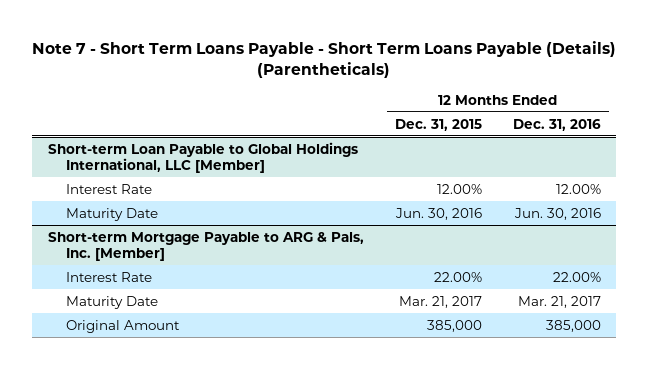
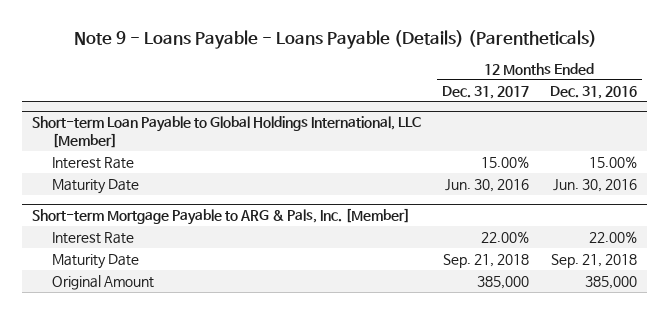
- Note 7 - Short Term Loans Payable - Short Term Loans Payable (Details) (Parentheticals)
+ Note 9 - Loans Payable - Loans Payable (Details) (Parentheticals)
- | 12 Months Ended Dec. 31, 2015 | 12 Months Ended Dec. 31, 2016
+ | 12 Months Ended Dec. 31, 2017 | 12 Months Ended Dec. 31, 2016
@ Short-term Loan Payable to Global Holdings International, LLC [Member]
- Interest Rate | 12.00% | 12.00%
+ Interest Rate | 15.00% | 15.00%
@ Short-term Mortgage Payable to ARG & Pals, Inc. [Member]
- Maturity Date | Mar. 21, 2017 | Mar. 21, 2017
+ Maturity Date | Sep. 21, 2018 | Sep. 21, 2018

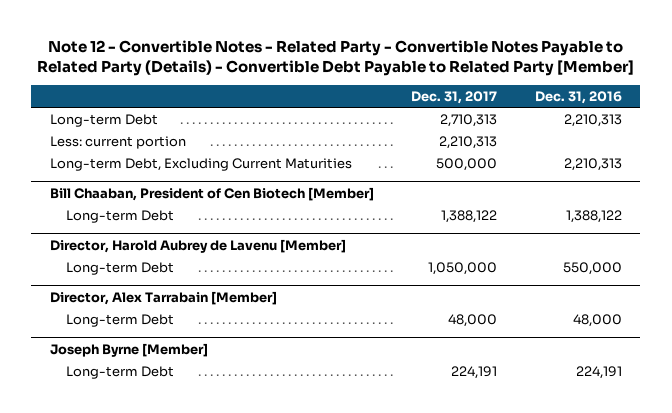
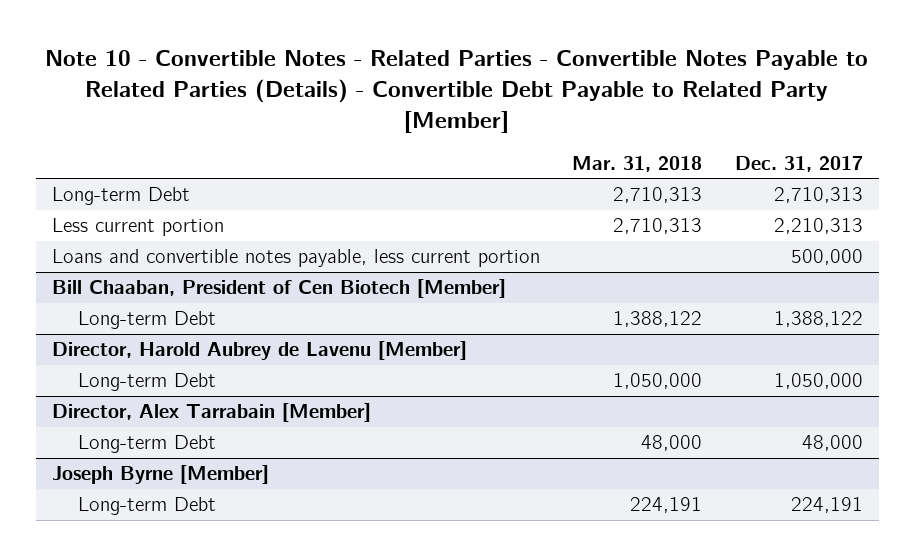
- Note 12 - Convertible Notes - Related Party - Convertible Notes Payable to Related Party (Details) - Convertible Debt Payable to Related Party [Member]
+ Note 10 - Convertible Notes - Related Parties - Convertible Notes Payable to Related Parties (Details) - Convertible Debt Payable to Related Party [Member]
- | Dec. 31, 2017 | Dec. 31, 2016
+ | Mar. 31, 2018 | Dec. 31, 2017
- Less: current portion | 2,210,313 |
- Long-term Debt, Excluding Current Maturities | 500,000 | 2,210,313
+ Less current portion | 2,710,313 | 2,210,313
+ Loans and convertible notes payable, less current portion | | 500,000

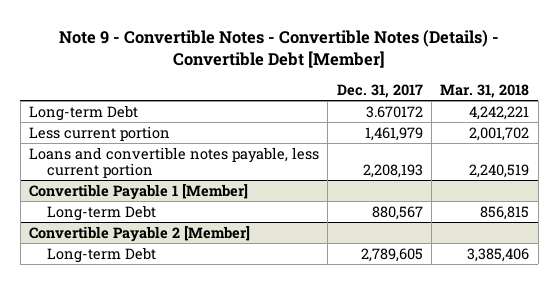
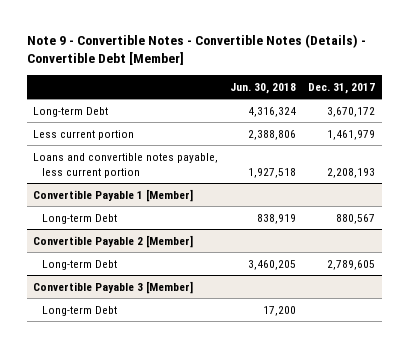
- | Dec. 31, 2017 | Mar. 31, 2018
+ | Jun. 30, 2018 | Dec. 31, 2017
- Long-term Debt | 3.670172 | 4,242,221
+ Long-term Debt | 4,316,324 | 3,670,172
+ Convertible Payable 3 [Member]
+ Long-term Debt | 17,200 |

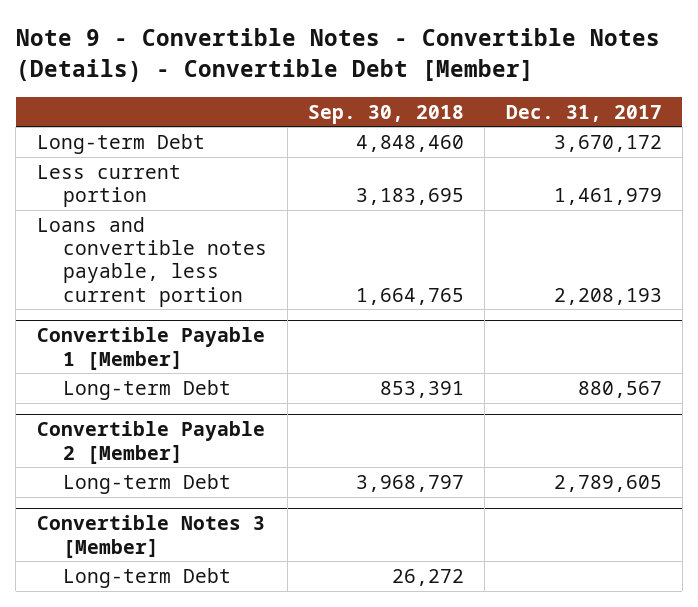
- | Jun. 30, 2018 | Dec. 31, 2017
+ | Sep. 30, 2018 | Dec. 31, 2017
- Convertible Payable 3 [Member]
+ Convertible Notes 3 [Member]

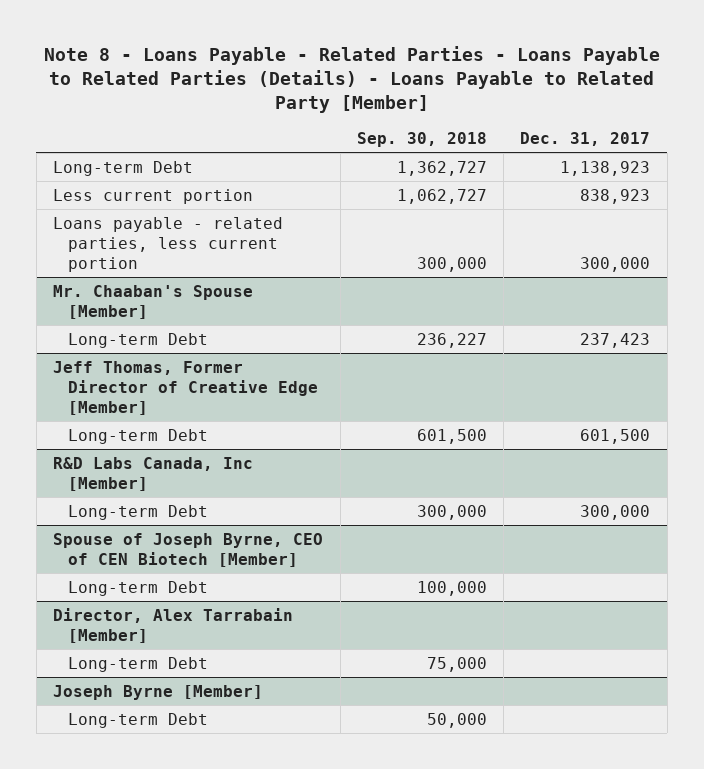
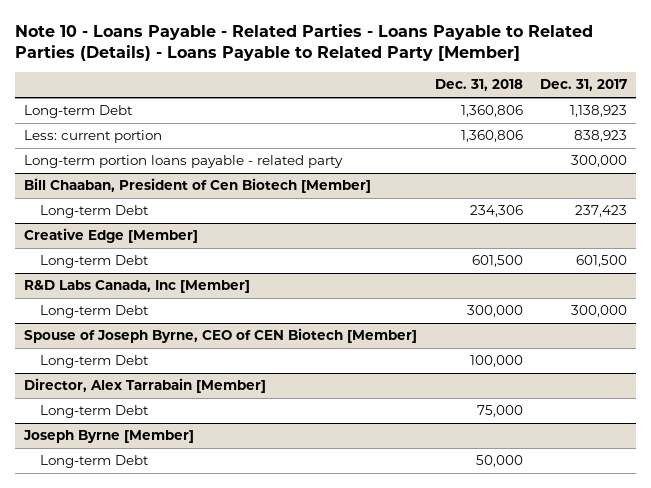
- Note 8 - Loans Payable - Related Parties - Loans Payable to Related Parties (Details) - Loans Payable to Related Party [Member]
+ Note 10 - Loans Payable - Related Parties - Loans Payable to Related Parties (Details) - Loans Payable to Related Party [Member]
- | Sep. 30, 2018 | Dec. 31, 2017
+ | Dec. 31, 2018 | Dec. 31, 2017
- Less current portion | 1,062,727 | 838,923
- Loans payable - related parties, less current portion | 300,000 | 300,000
- Mr. Chaaban's Spouse [Member]
+ Less: current portion | 1,360,806 | 838,923
+ Long-term portion loans payable - related party | | 300,000
+ Bill Chaaban, President of Cen Biotech [Member]
- Jeff Thomas, Former Director of Creative Edge [Member]
+ Creative Edge [Member]

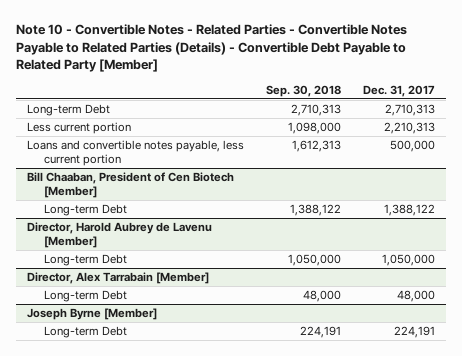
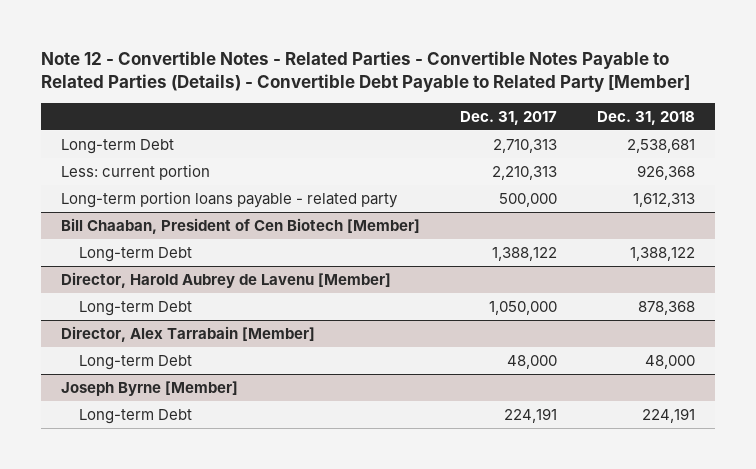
- Note 10 - Convertible Notes - Related Parties - Convertible Notes Payable to Related Parties (Details) - Convertible Debt Payable to Related Party [Member]
+ Note 12 - Convertible Notes - Related Parties - Convertible Notes Payable to Related Parties (Details) - Convertible Debt Payable to Related Party [Member]
- | Sep. 30, 2018 | Dec. 31, 2017
+ | Dec. 31, 2017 | Dec. 31, 2018
- Less current portion | 1,098,000 | 2,210,313
- Loans and convertible notes payable, less current portion | 1,612,313 | 500,000
+ Less: current portion | 2,210,313 | 926,368
+ Long-term portion loans payable - related party | 500,000 | 1,612,313

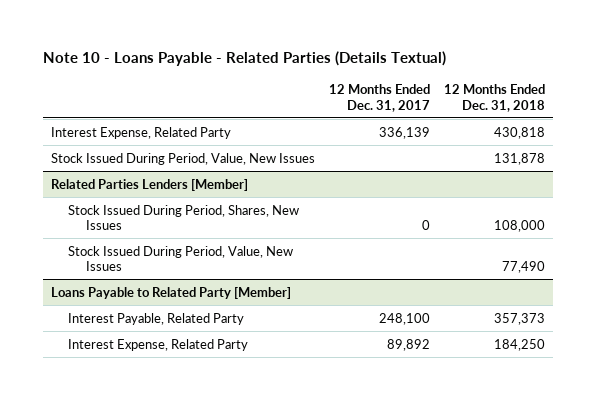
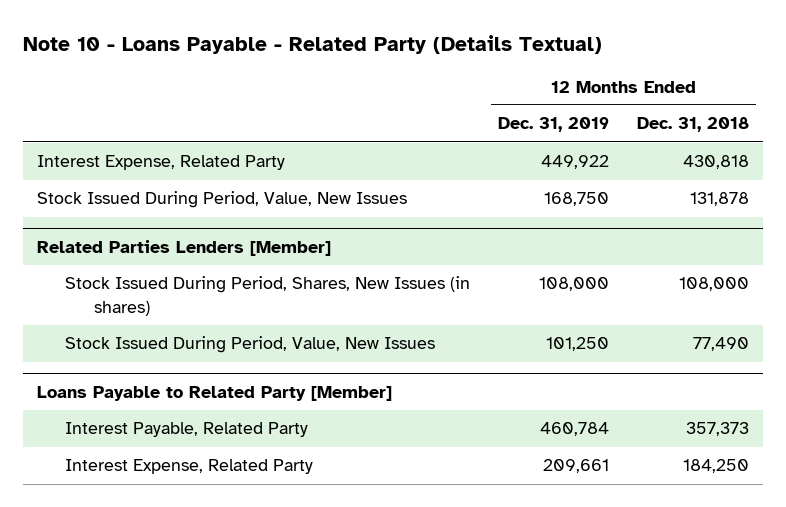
- Note 10 - Loans Payable - Related Parties (Details Textual)
+ Note 10 - Loans Payable - Related Party (Details Textual)
- | 12 Months Ended Dec. 31, 2017 | 12 Months Ended Dec. 31, 2018
+ | 12 Months Ended Dec. 31, 2019 | 12 Months Ended Dec. 31, 2018
@ Related Parties Lenders [Member]
- Stock Issued During Period, Shares, New Issues | 0 | 108,000
+ Stock Issued During Period, Shares, New Issues (in shares) | 108,000 | 108,000

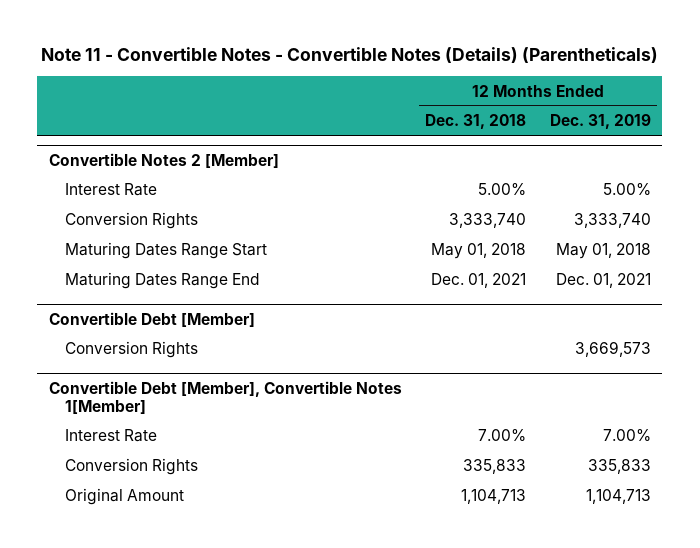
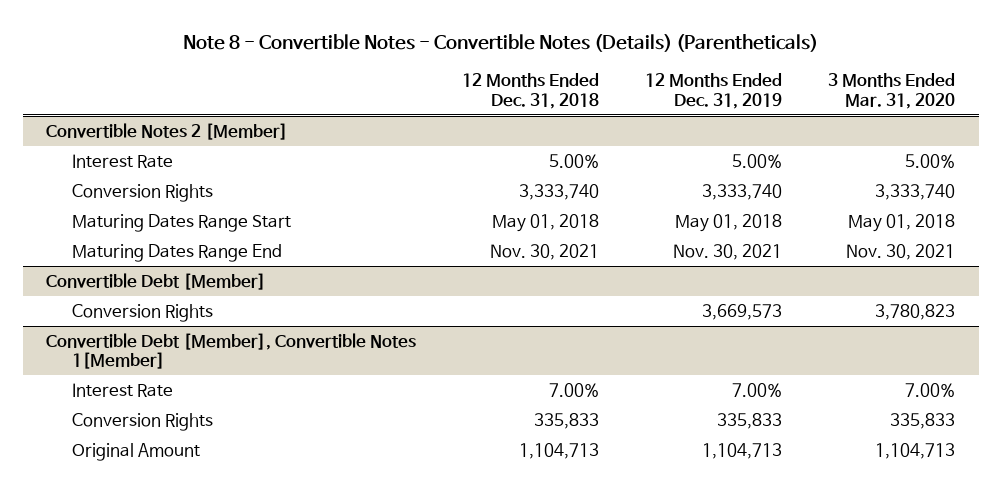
- Note 11 - Convertible Notes - Convertible Notes (Details) (Parentheticals)
+ Note 8 - Convertible Notes - Convertible Notes (Details) (Parentheticals)
- | 12 Months Ended Dec. 31, 2018 | 12 Months Ended Dec. 31, 2019
+ | 12 Months Ended Dec. 31, 2018 | 12 Months Ended Dec. 31, 2019 | 3 Months Ended Mar. 31, 2020
@ Convertible Notes 2 [Member]
- Maturing Dates Range End | Dec. 01, 2021 | Dec. 01, 2021
+ Maturing Dates Range End | Nov. 30, 2021 | Nov. 30, 2021 | Nov. 30, 2021

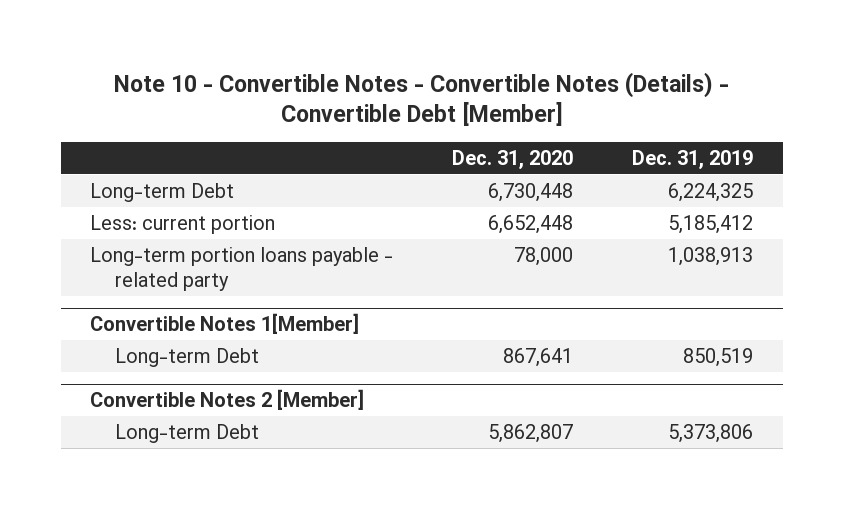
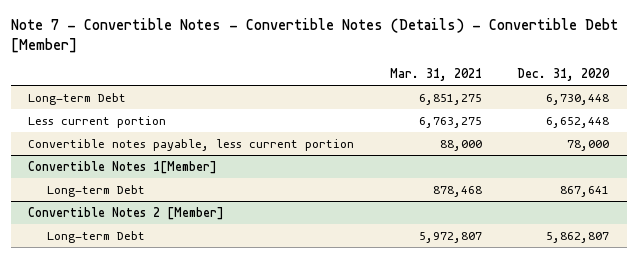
- Note 10 - Convertible Notes - Convertible Notes (Details) - Convertible Debt [Member]
+ Note 7 - Convertible Notes - Convertible Notes (Details) - Convertible Debt [Member]
- | Dec. 31, 2020 | Dec. 31, 2019
+ | Mar. 31, 2021 | Dec. 31, 2020
- Less: current portion | 6,652,448 | 5,185,412
- Long-term portion loans payable - related party | 78,000 | 1,038,913
+ Less current portion | 6,763,275 | 6,652,448
+ Convertible notes payable, less current portion | 88,000 | 78,000

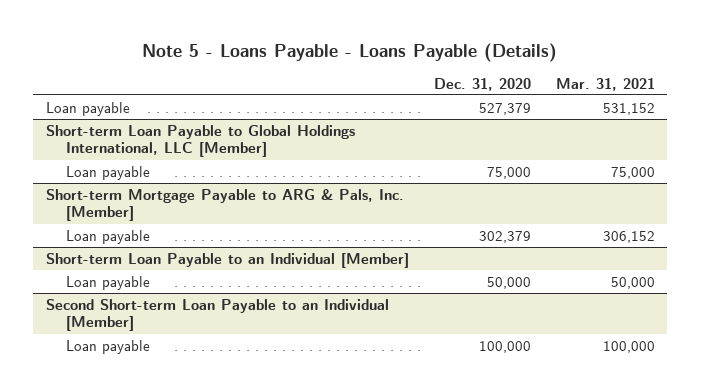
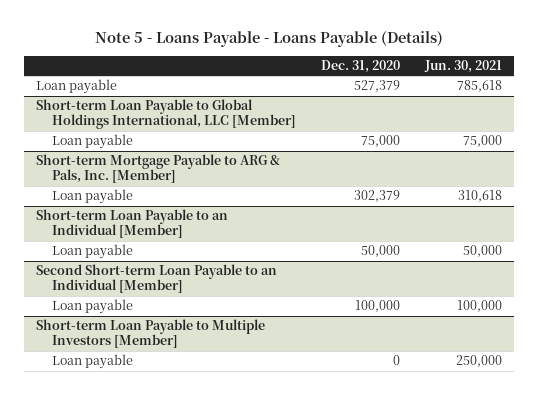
- | Dec. 31, 2020 | Mar. 31, 2021
+ | Dec. 31, 2020 | Jun. 30, 2021
+ Short-term Loan Payable to Multiple Investors [Member]
+ Loan payable | 0 | 250,000

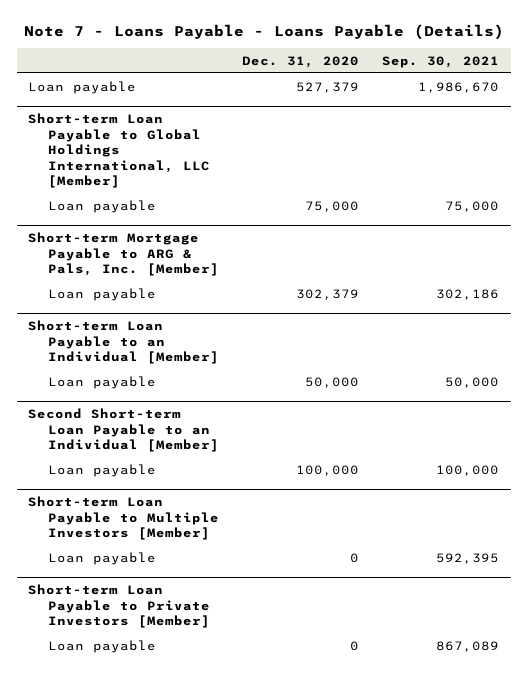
- Note 5 - Loans Payable - Loans Payable (Details)
+ Note 7 - Loans Payable - Loans Payable (Details)
- | Dec. 31, 2020 | Jun. 30, 2021
+ | Dec. 31, 2020 | Sep. 30, 2021
+ Short-term Loan Payable to Private Investors [Member]
+ Loan payable | 0 | 867,089

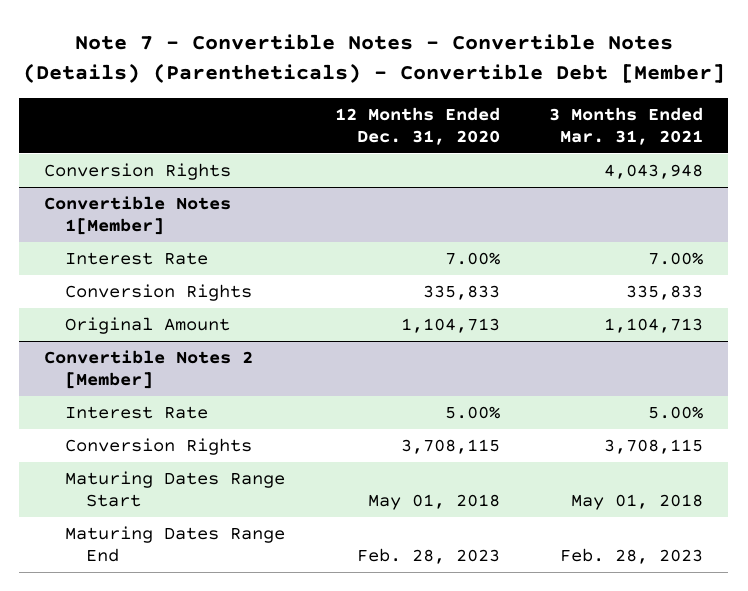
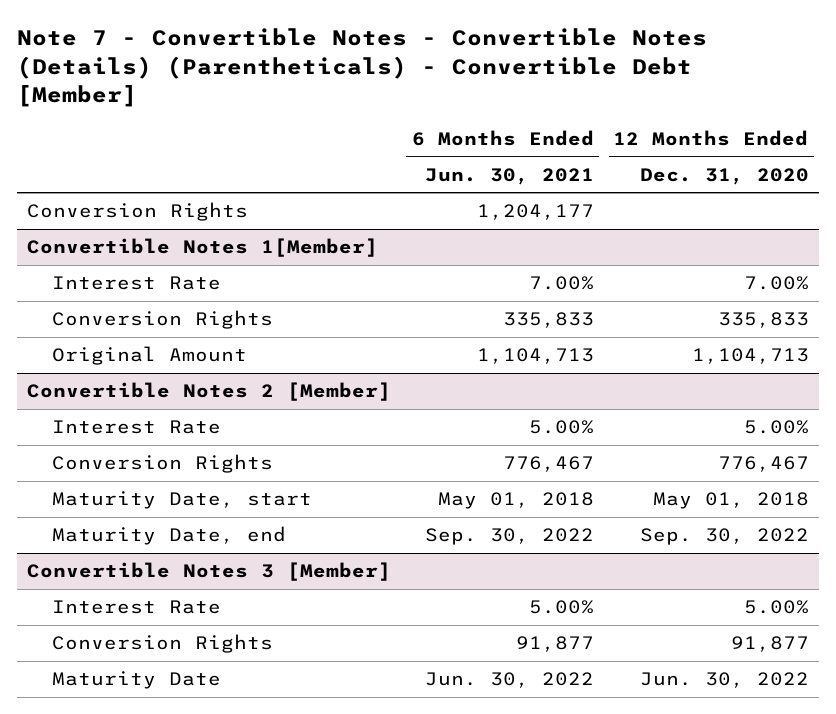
- | 12 Months Ended Dec. 31, 2020 | 3 Months Ended Mar. 31, 2021
+ | 6 Months Ended Jun. 30, 2021 | 12 Months Ended Dec. 31, 2020
@ Convertible Notes 2 [Member]
- Conversion Rights | 3,708,115 | 3,708,115
- Maturing Dates Range Start | May 01, 2018 | May 01, 2018
- Maturing Dates Range End | Feb. 28, 2023 | Feb. 28, 2023
+ Conversion Rights | 776,467 | 776,467
+ Maturity Date, start | May 01, 2018 | May 01, 2018
+ Maturity Date, end | Sep. 30, 2022 | Sep. 30, 2022
+ Convertible Notes 3 [Member]
+ Interest Rate | 5.00% | 5.00%
+ Conversion Rights | 91,877 | 91,877
+ Maturity Date | Jun. 30, 2022 | Jun. 30, 2022

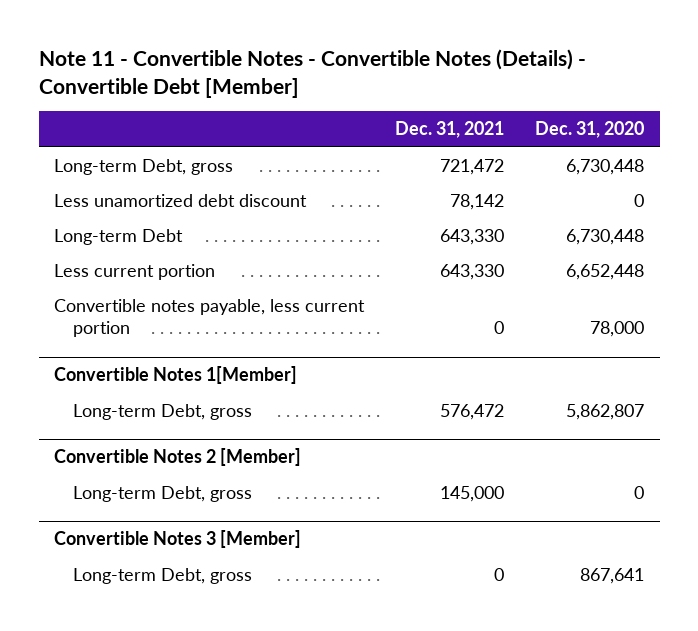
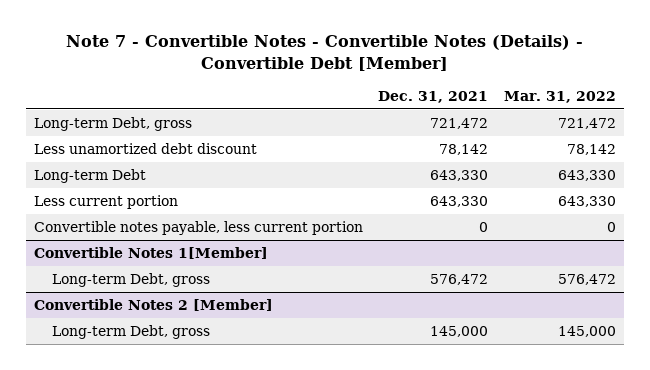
- Note 11 - Convertible Notes - Convertible Notes (Details) - Convertible Debt [Member]
+ Note 7 - Convertible Notes - Convertible Notes (Details) - Convertible Debt [Member]
- | Dec. 31, 2021 | Dec. 31, 2020
+ | Dec. 31, 2021 | Mar. 31, 2022
- Convertible Notes 3 [Member]
- Long-term Debt, gross | 0 | 867,641

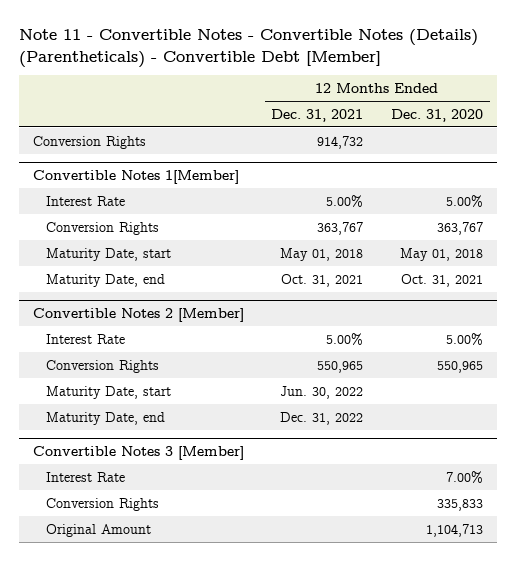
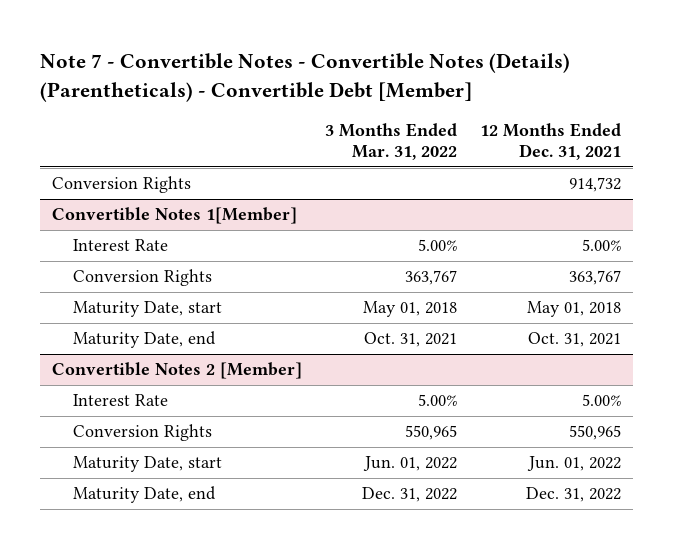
- Note 11 - Convertible Notes - Convertible Notes (Details) (Parentheticals) - Convertible Debt [Member]
+ Note 7 - Convertible Notes - Convertible Notes (Details) (Parentheticals) - Convertible Debt [Member]
- | 12 Months Ended Dec. 31, 2021 | 12 Months Ended Dec. 31, 2020
+ | 3 Months Ended Mar. 31, 2022 | 12 Months Ended Dec. 31, 2021
@ Convertible Notes 2 [Member]
- Maturity Date, start | Jun. 30, 2022 |
+ Maturity Date, start | Jun. 01, 2022 | Jun. 01, 2022
- Convertible Notes 3 [Member]
- Interest Rate | | 7.00%
- Conversion Rights | | 335,833
- Original Amount | | 1,104,713

